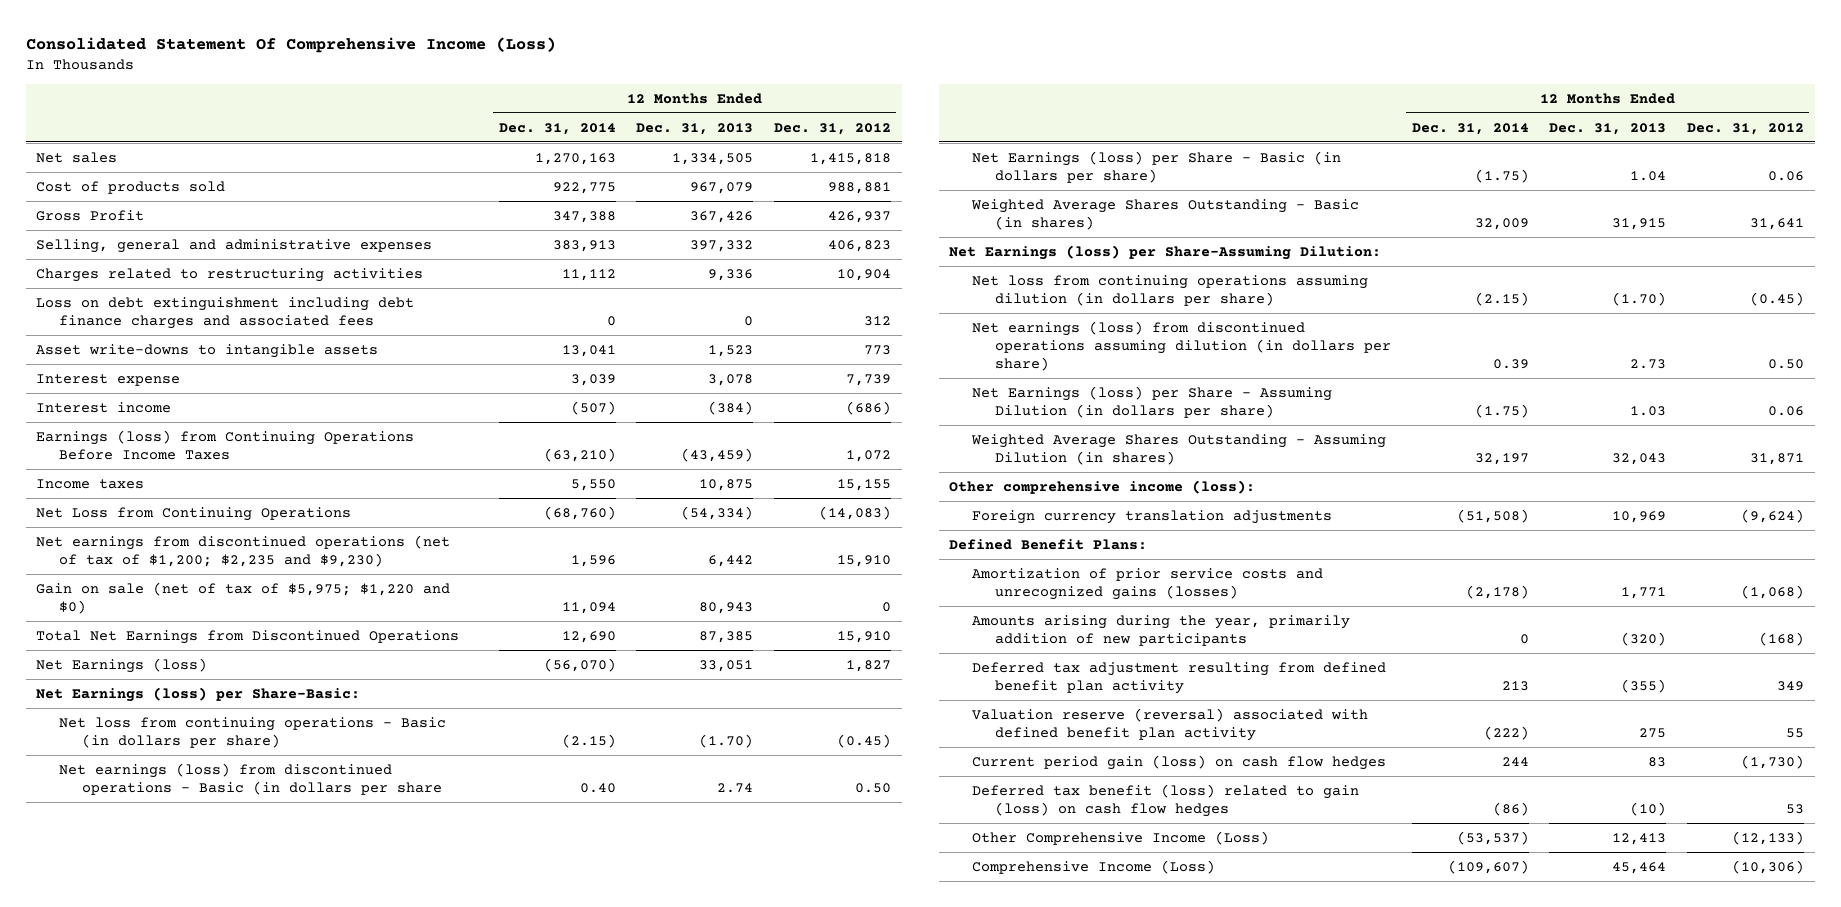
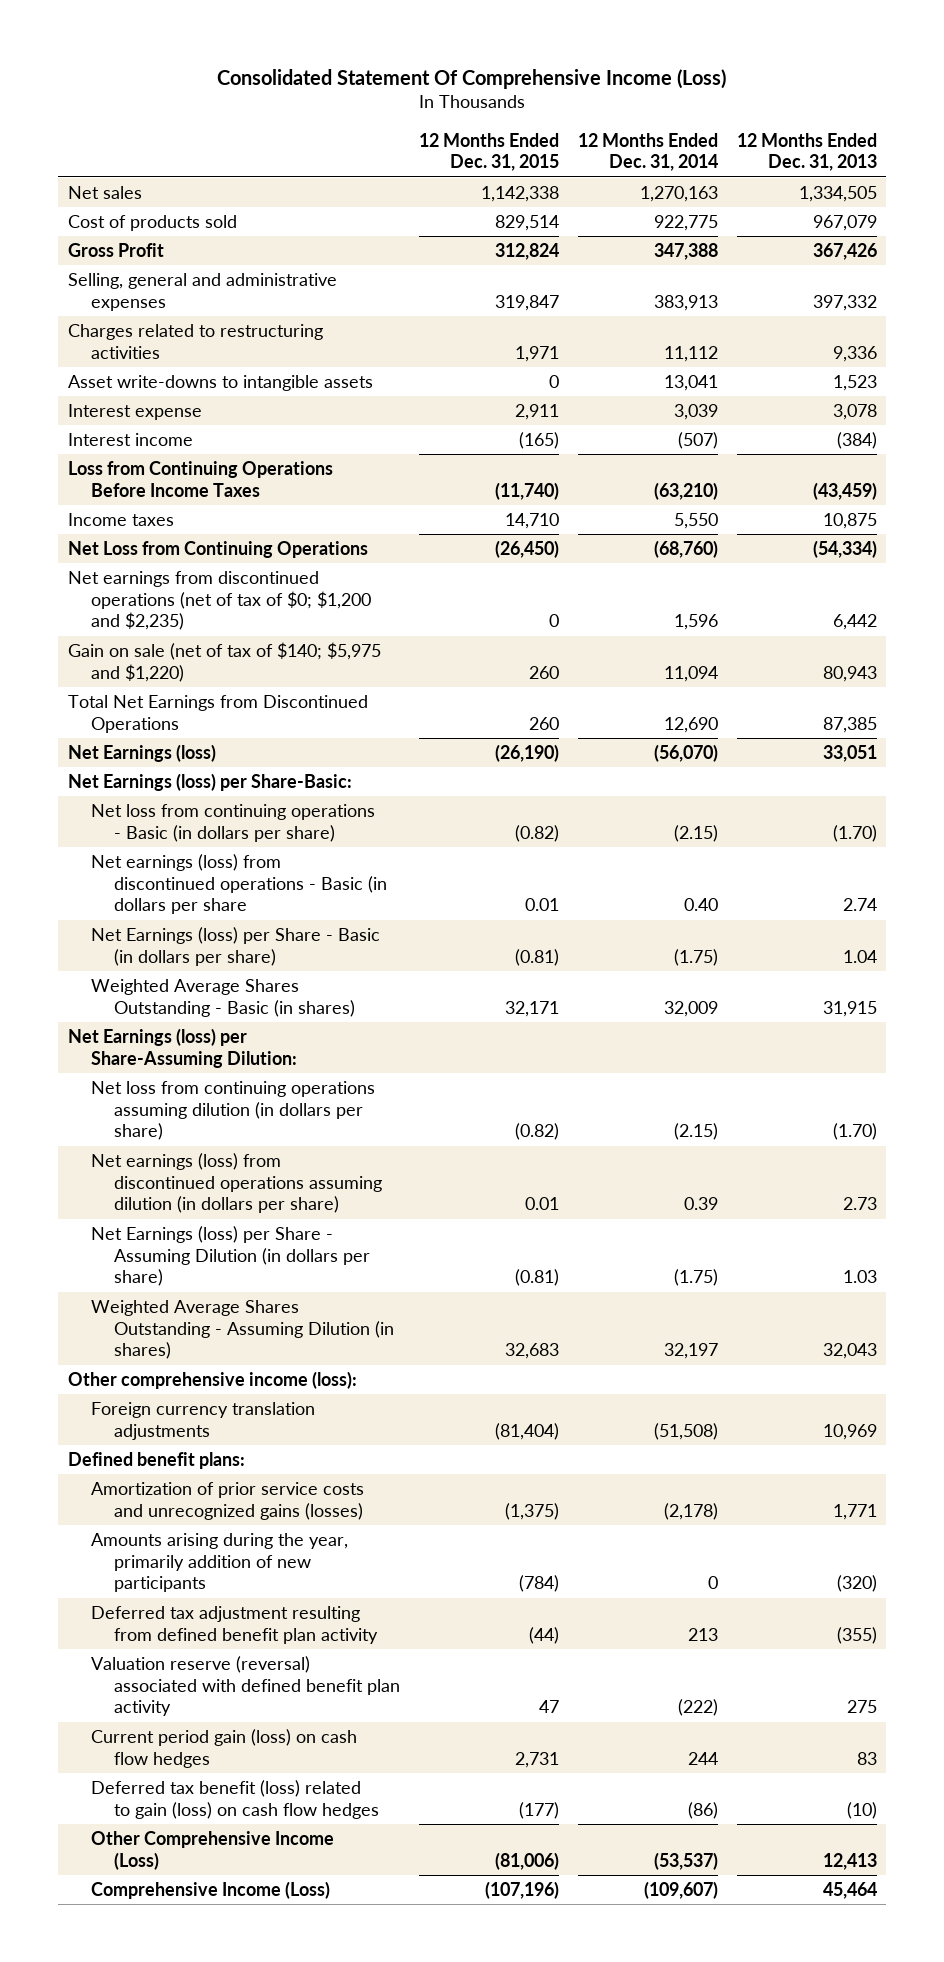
- | 12 Months Ended Dec. 31, 2014 | 12 Months Ended Dec. 31, 2013 | 12 Months Ended Dec. 31, 2012
+ | 12 Months Ended Dec. 31, 2015 | 12 Months Ended Dec. 31, 2014 | 12 Months Ended Dec. 31, 2013
- Loss on debt extinguishment including debt finance charges and associated fees | 0 | 0 | 312
- Earnings (loss) from Continuing Operations Before Income Taxes | (63,210) | (43,459) | 1,072
+ Loss from Continuing Operations Before Income Taxes | (11,740) | (63,210) | (43,459)
- Net earnings from discontinued operations (net of tax of $1,200; $2,235 and $9,230) | 1,596 | 6,442 | 15,910
- Gain on sale (net of tax of $5,975; $1,220 and $0) | 11,094 | 80,943 | 0
+ Net earnings from discontinued operations (net of tax of $0; $1,200 and $2,235) | 0 | 1,596 | 6,442
+ Gain on sale (net of tax of $140; $5,975 and $1,220) | 260 | 11,094 | 80,943
- Defined Benefit Plans:
+ Defined benefit plans:

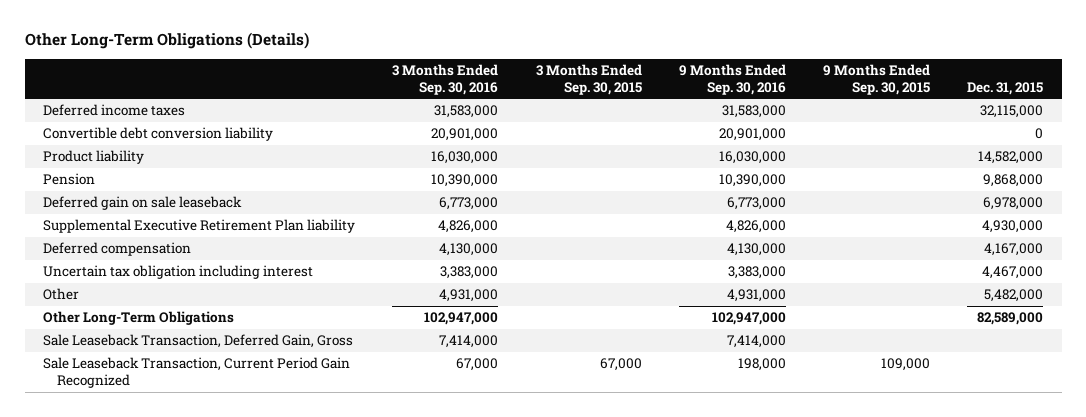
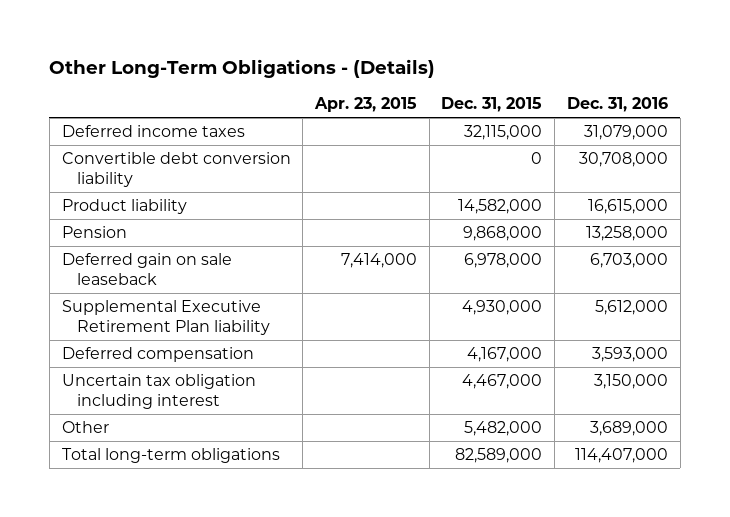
- Other Long-Term Obligations (Details)
+ Other Long-Term Obligations - (Details)
- | 3 Months Ended Sep. 30, 2016 | 3 Months Ended Sep. 30, 2015 | 9 Months Ended Sep. 30, 2016 | 9 Months Ended Sep. 30, 2015 | Dec. 31, 2015
+ | Apr. 23, 2015 | Dec. 31, 2015 | Dec. 31, 2016
- Other Long-Term Obligations | 102,947,000 | | 102,947,000 | | 82,589,000
- Sale Leaseback Transaction, Deferred Gain, Gross | 7,414,000 | | 7,414,000 | |
- Sale Leaseback Transaction, Current Period Gain Recognized | 67,000 | 67,000 | 198,000 | 109,000 |
+ Total long-term obligations | | 82,589,000 | 114,407,000

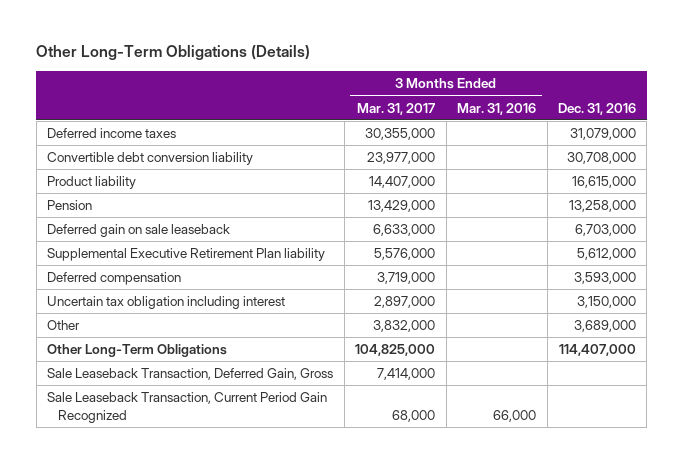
- Other Long-Term Obligations - (Details)
+ Other Long-Term Obligations (Details)
- | Apr. 23, 2015 | Dec. 31, 2015 | Dec. 31, 2016
+ | 3 Months Ended Mar. 31, 2017 | 3 Months Ended Mar. 31, 2016 | Dec. 31, 2016
- Total long-term obligations | | 82,589,000 | 114,407,000
+ Other Long-Term Obligations | 104,825,000 | | 114,407,000
+ Sale Leaseback Transaction, Deferred Gain, Gross | 7,414,000 | |
+ Sale Leaseback Transaction, Current Period Gain Recognized | 68,000 | 66,000 |

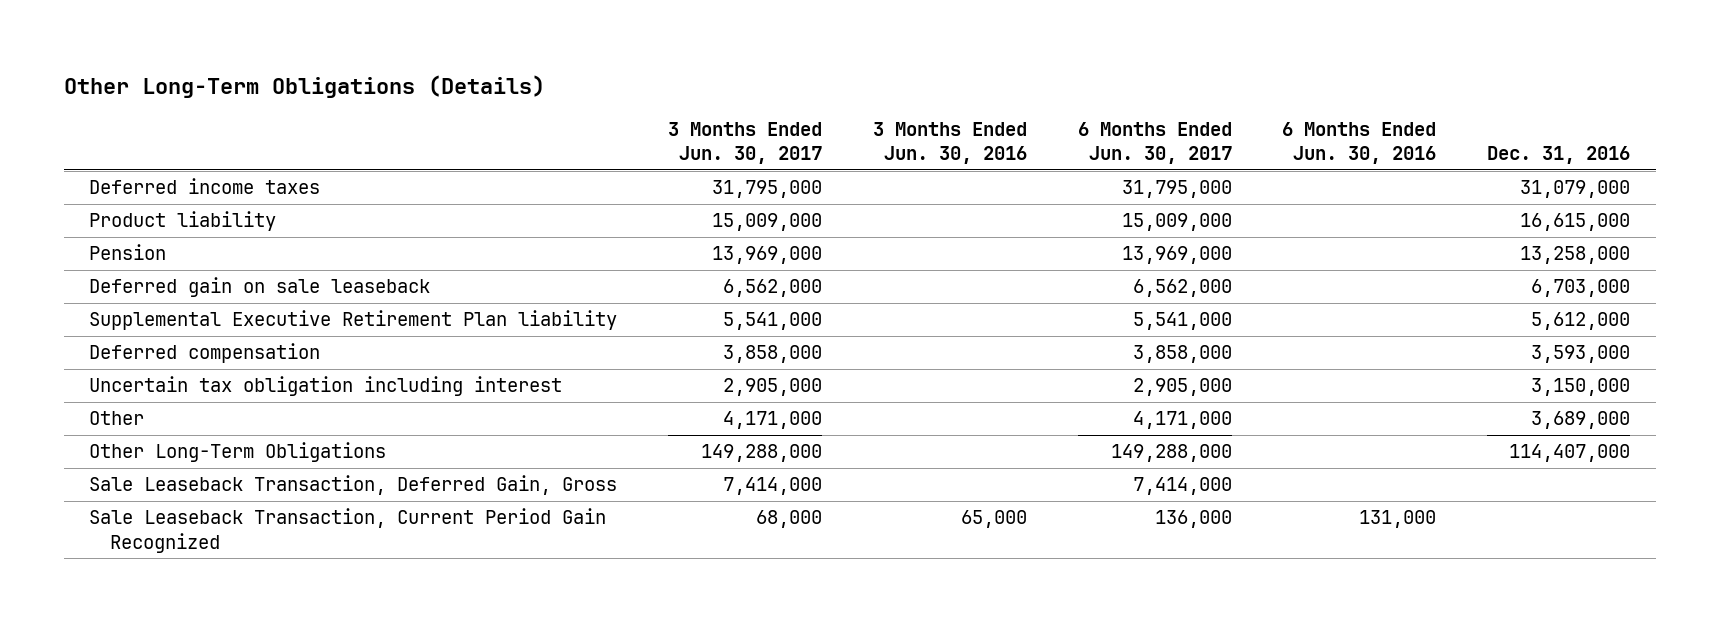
- | 3 Months Ended Mar. 31, 2017 | 3 Months Ended Mar. 31, 2016 | Dec. 31, 2016
+ | 3 Months Ended Jun. 30, 2017 | 3 Months Ended Jun. 30, 2016 | 6 Months Ended Jun. 30, 2017 | 6 Months Ended Jun. 30, 2016 | Dec. 31, 2016
- Convertible debt conversion liability | 23,977,000 | | 30,708,000

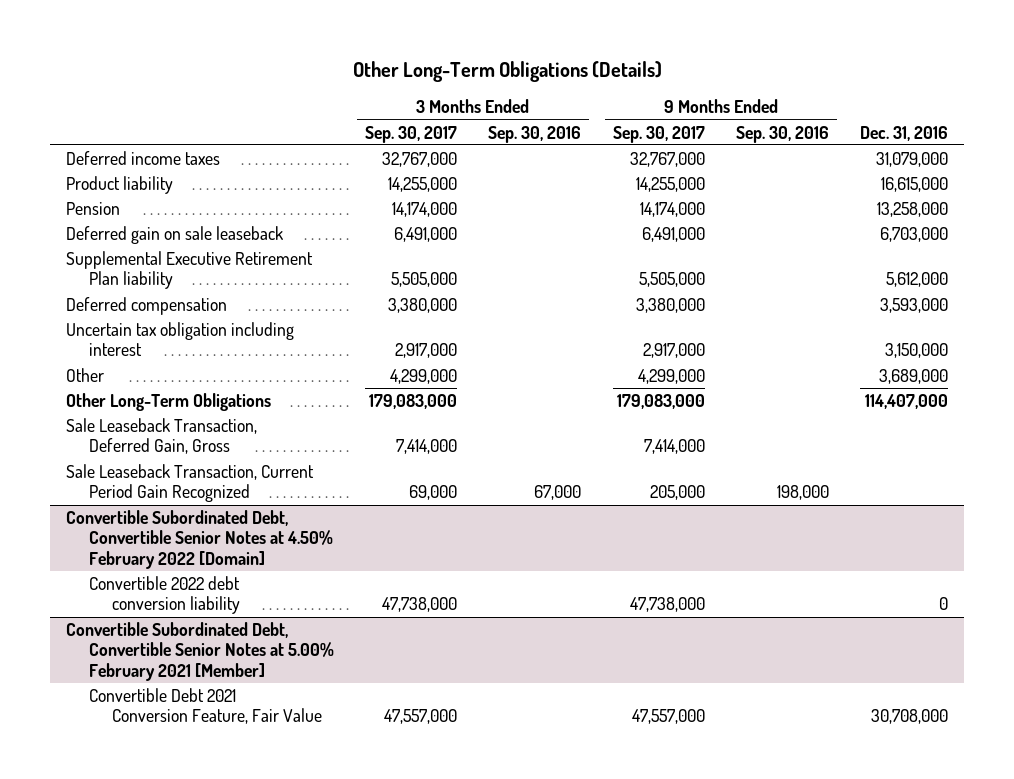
- | 3 Months Ended Jun. 30, 2017 | 3 Months Ended Jun. 30, 2016 | 6 Months Ended Jun. 30, 2017 | 6 Months Ended Jun. 30, 2016 | Dec. 31, 2016
+ | 3 Months Ended Sep. 30, 2017 | 3 Months Ended Sep. 30, 2016 | 9 Months Ended Sep. 30, 2017 | 9 Months Ended Sep. 30, 2016 | Dec. 31, 2016
+ Convertible Subordinated Debt, Convertible Senior Notes at 4.50% February 2022 [Domain]
+ Convertible 2022 debt conversion liability | 47,738,000 | | 47,738,000 | | 0
+ Convertible Subordinated Debt, Convertible Senior Notes at 5.00% February 2021 [Member]
+ Convertible Debt 2021 Conversion Feature, Fair Value | 47,557,000 | | 47,557,000 | | 30,708,000

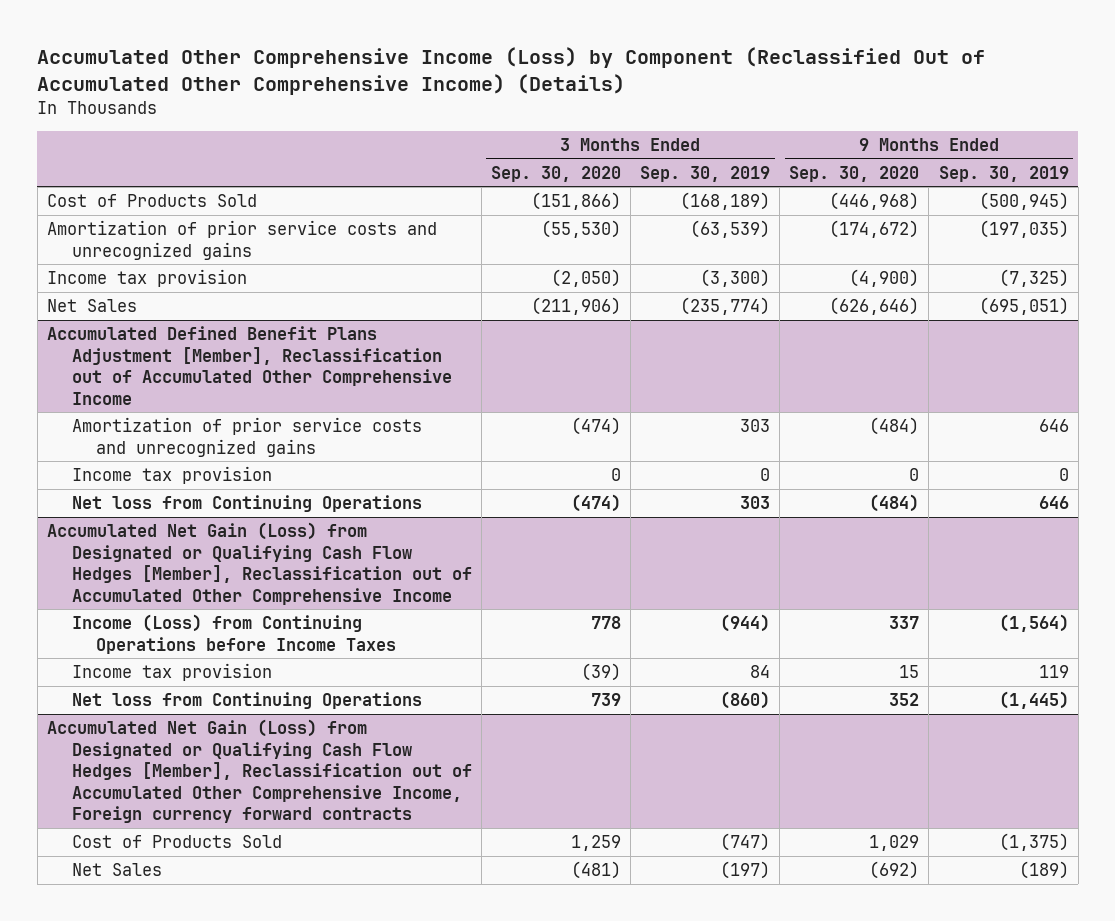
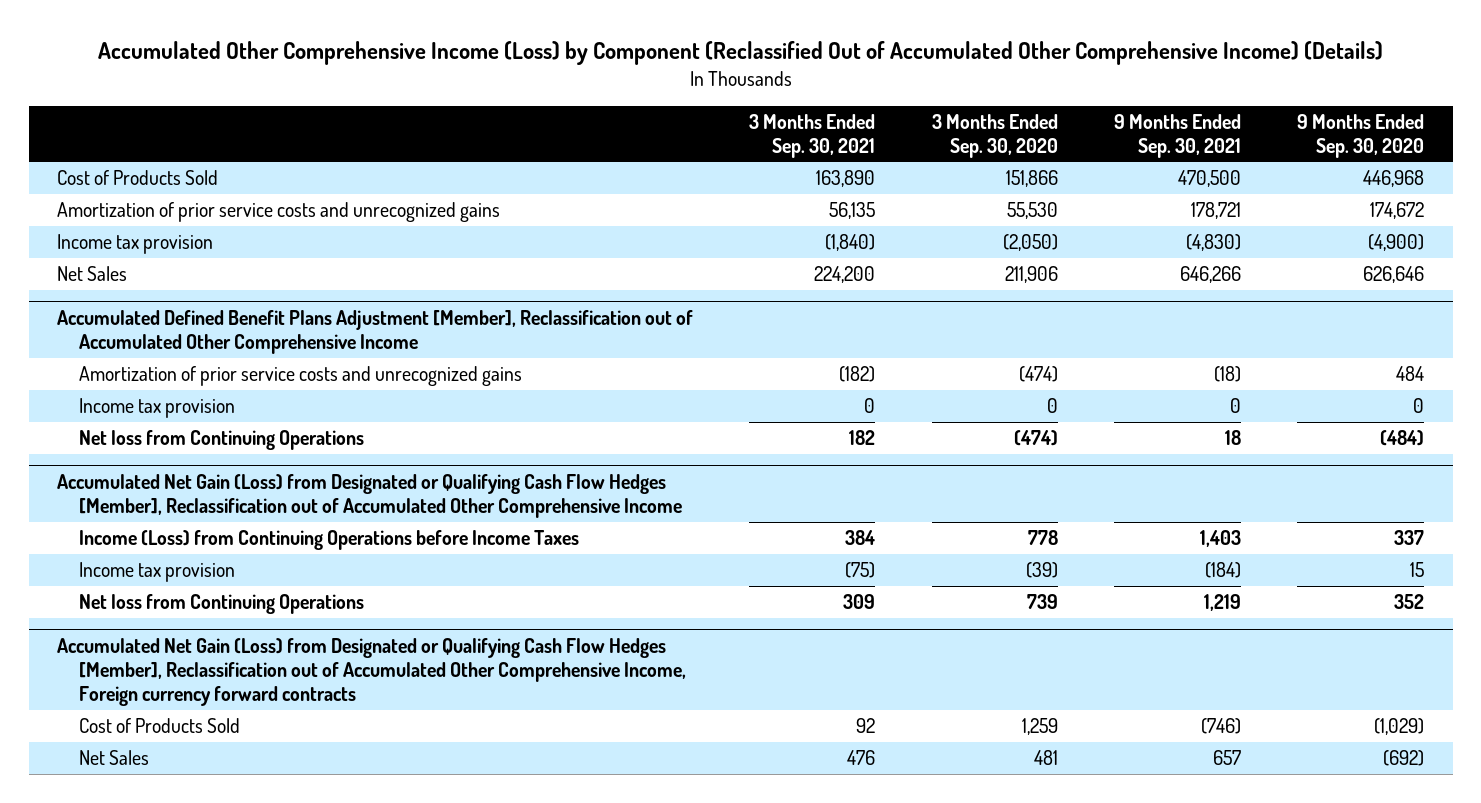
- | 3 Months Ended Sep. 30, 2020 | 3 Months Ended Sep. 30, 2019 | 9 Months Ended Sep. 30, 2020 | 9 Months Ended Sep. 30, 2019
+ | 3 Months Ended Sep. 30, 2021 | 3 Months Ended Sep. 30, 2020 | 9 Months Ended Sep. 30, 2021 | 9 Months Ended Sep. 30, 2020
- Cost of Products Sold | (151,866) | (168,189) | (446,968) | (500,945)
- Amortization of prior service costs and unrecognized gains | (55,530) | (63,539) | (174,672) | (197,035)
+ Cost of Products Sold | 163,890 | 151,866 | 470,500 | 446,968
+ Amortization of prior service costs and unrecognized gains | 56,135 | 55,530 | 178,721 | 174,672
- Net Sales | (211,906) | (235,774) | (626,646) | (695,051)
+ Net Sales | 224,200 | 211,906 | 646,266 | 626,646
@ Accumulated Defined Benefit Plans Adjustment [Member], Reclassification out of Accumulated Other Comprehensive Income
- Amortization of prior service costs and unrecognized gains | (474) | 303 | (484) | 646
+ Amortization of prior service costs and unrecognized gains | (182) | (474) | (18) | 484
@ Accumulated Net Gain (Loss) from Designated or Qualifying Cash Flow Hedges [Member], Reclassification out of Accumulated Other Comprehensive Income, Foreign currency forward contracts
- Cost of Products Sold | 1,259 | (747) | 1,029 | (1,375)
- Net Sales | (481) | (197) | (692) | (189)
+ Cost of Products Sold | 92 | 1,259 | (746) | (1,029)
+ Net Sales | 476 | 481 | 657 | (692)

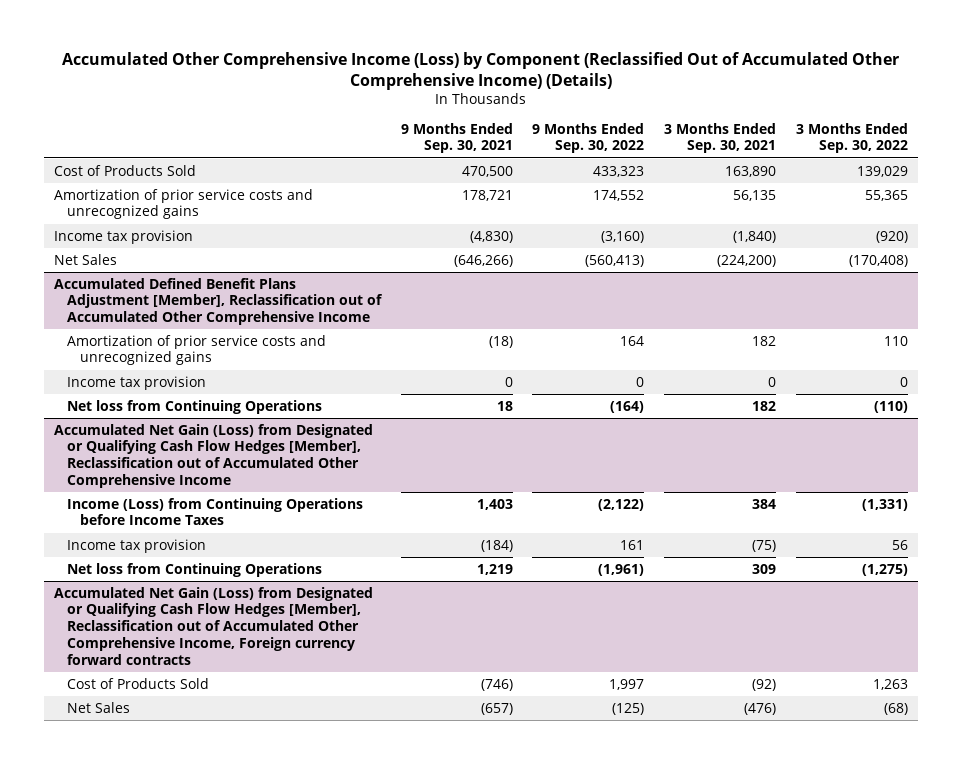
- | 3 Months Ended Sep. 30, 2021 | 3 Months Ended Sep. 30, 2020 | 9 Months Ended Sep. 30, 2021 | 9 Months Ended Sep. 30, 2020
+ | 9 Months Ended Sep. 30, 2021 | 9 Months Ended Sep. 30, 2022 | 3 Months Ended Sep. 30, 2021 | 3 Months Ended Sep. 30, 2022
- Net Sales | 224,200 | 211,906 | 646,266 | 626,646
+ Net Sales | (646,266) | (560,413) | (224,200) | (170,408)
@ Accumulated Defined Benefit Plans Adjustment [Member], Reclassification out of Accumulated Other Comprehensive Income
- Amortization of prior service costs and unrecognized gains | (182) | (474) | (18) | 484
+ Amortization of prior service costs and unrecognized gains | (18) | 164 | 182 | 110
@ Accumulated Net Gain (Loss) from Designated or Qualifying Cash Flow Hedges [Member], Reclassification out of Accumulated Other Comprehensive Income, Foreign currency forward contracts
- Cost of Products Sold | 92 | 1,259 | (746) | (1,029)
- Net Sales | 476 | 481 | 657 | (692)
+ Cost of Products Sold | (746) | 1,997 | (92) | 1,263
+ Net Sales | (657) | (125) | (476) | (68)

